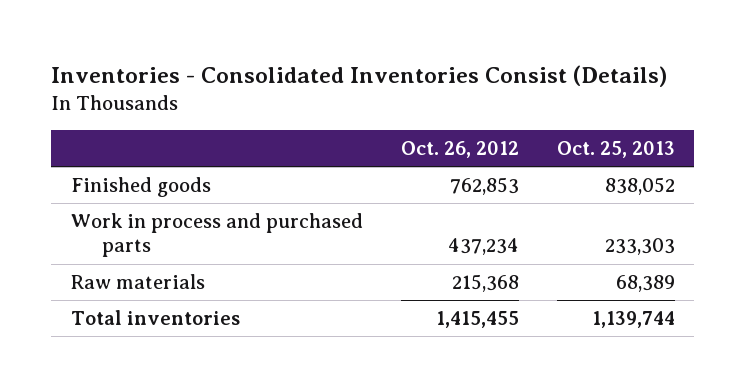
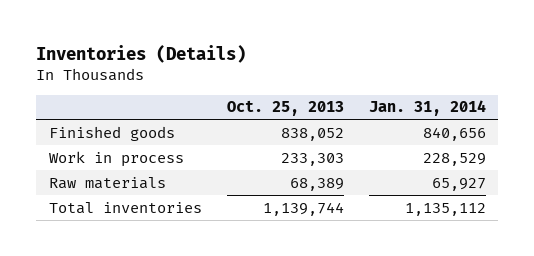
- Inventories - Consolidated Inventories Consist (Details)
+ Inventories (Details)
- | Oct. 26, 2012 | Oct. 25, 2013
+ | Oct. 25, 2013 | Jan. 31, 2014
- Work in process and purchased parts | 437,234 | 233,303
+ Work in process | 233,303 | 228,529

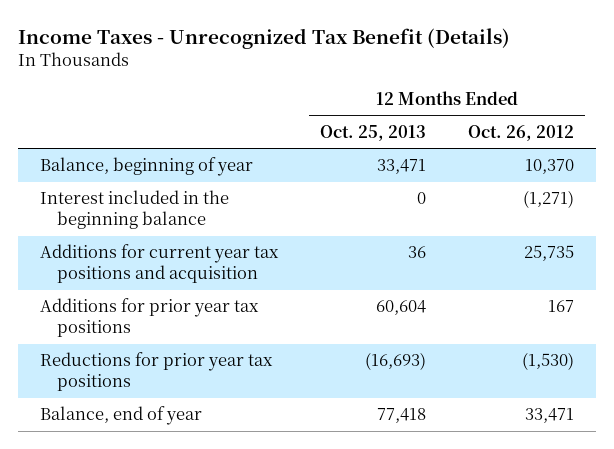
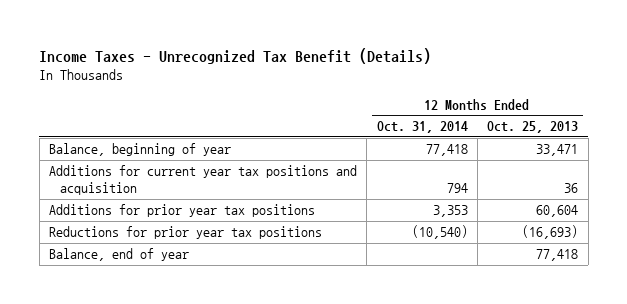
- | 12 Months Ended Oct. 25, 2013 | 12 Months Ended Oct. 26, 2012
+ | 12 Months Ended Oct. 31, 2014 | 12 Months Ended Oct. 25, 2013
- Interest included in the beginning balance | 0 | (1,271)

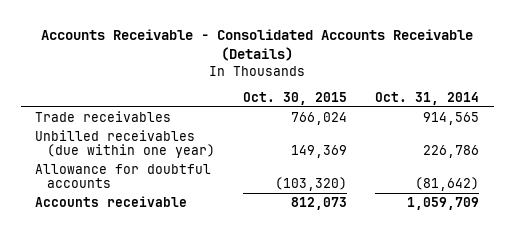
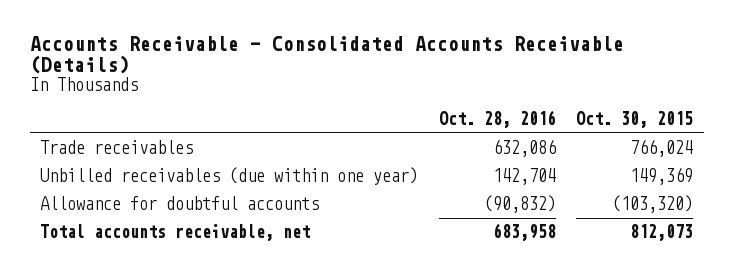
- | Oct. 30, 2015 | Oct. 31, 2014
+ | Oct. 28, 2016 | Oct. 30, 2015
- Accounts receivable | 812,073 | 1,059,709
+ Total accounts receivable, net | 683,958 | 812,073

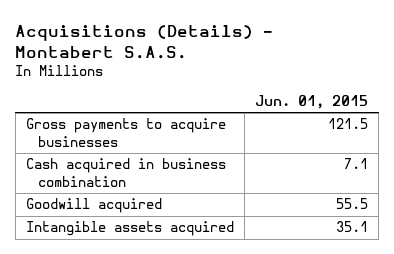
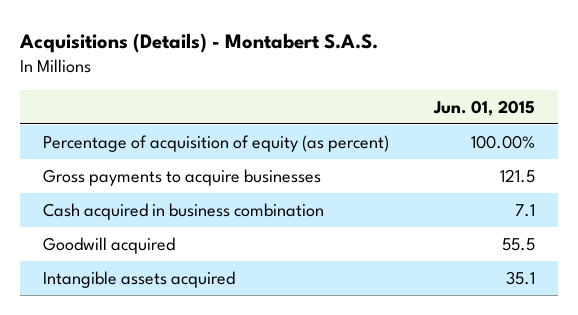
+ Percentage of acquisition of equity (as percent) | 100.00%

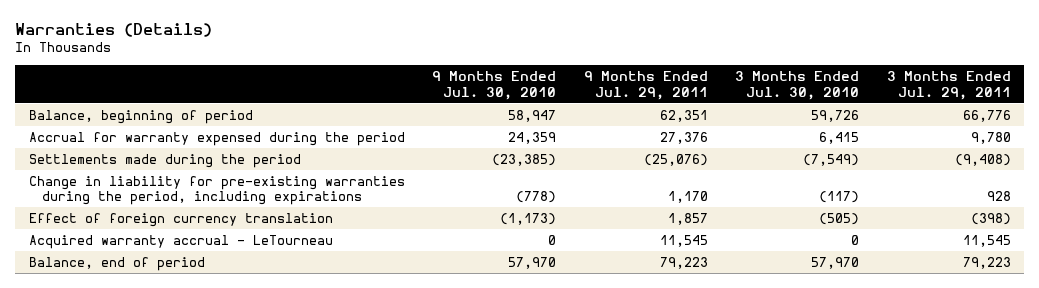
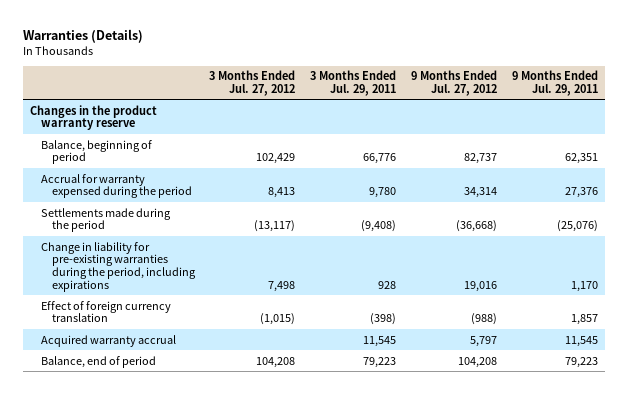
- | 9 Months Ended Jul. 30, 2010 | 9 Months Ended Jul. 29, 2011 | 3 Months Ended Jul. 30, 2010 | 3 Months Ended Jul. 29, 2011
+ | 3 Months Ended Jul. 27, 2012 | 3 Months Ended Jul. 29, 2011 | 9 Months Ended Jul. 27, 2012 | 9 Months Ended Jul. 29, 2011
+ Changes in the product warranty reserve
- Acquired warranty accrual - LeTourneau | 0 | 11,545 | 0 | 11,545
+ Acquired warranty accrual | | 11,545 | 5,797 | 11,545

